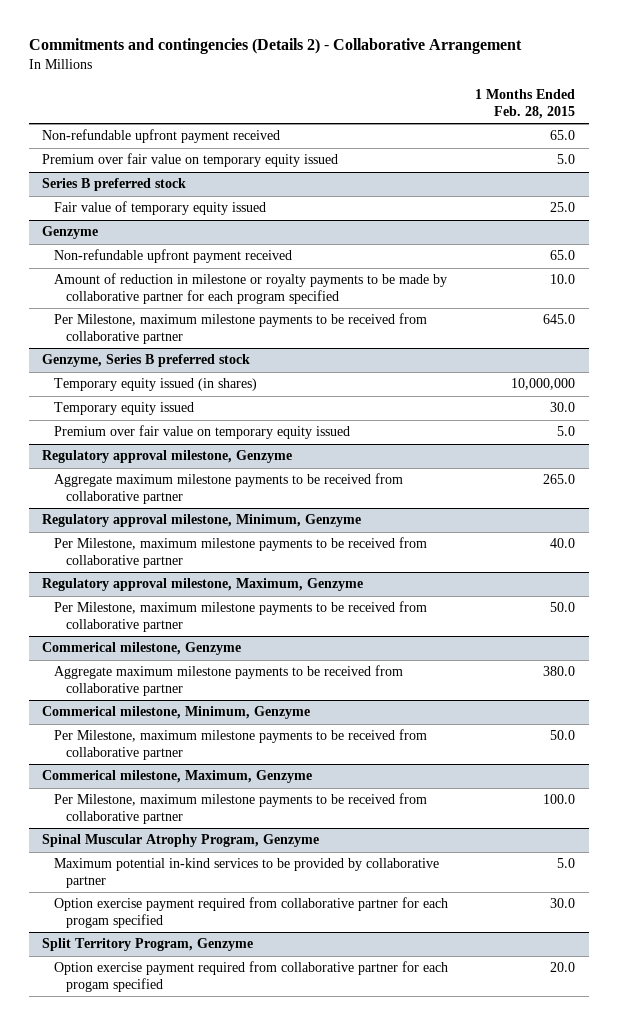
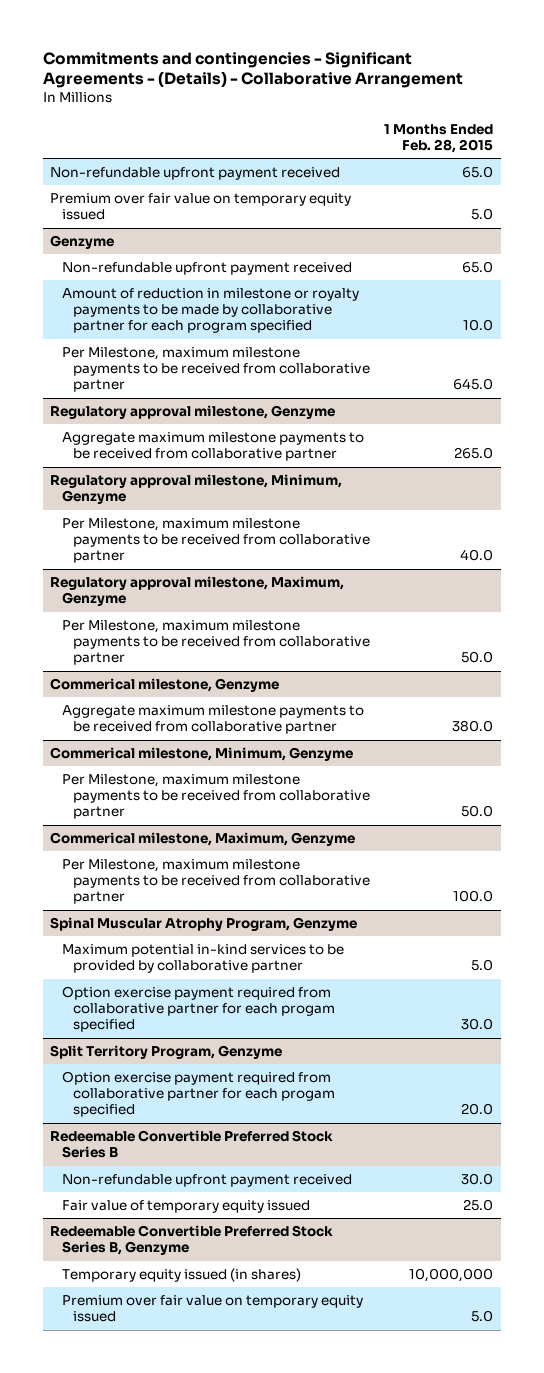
- Commitments and contingencies (Details 2) - Collaborative Arrangement
+ Commitments and contingencies - Significant Agreements - (Details) - Collaborative Arrangement
- Series B preferred stock
- Fair value of temporary equity issued | 25.0
- Genzyme, Series B preferred stock
- Temporary equity issued (in shares) | 10,000,000
- Temporary equity issued | 30.0
- Premium over fair value on temporary equity issued | 5.0
+ Redeemable Convertible Preferred Stock Series B
+ Non-refundable upfront payment received | 30.0
+ Fair value of temporary equity issued | 25.0
+ Redeemable Convertible Preferred Stock Series B, Genzyme
+ Temporary equity issued (in shares) | 10,000,000
+ Premium over fair value on temporary equity issued | 5.0

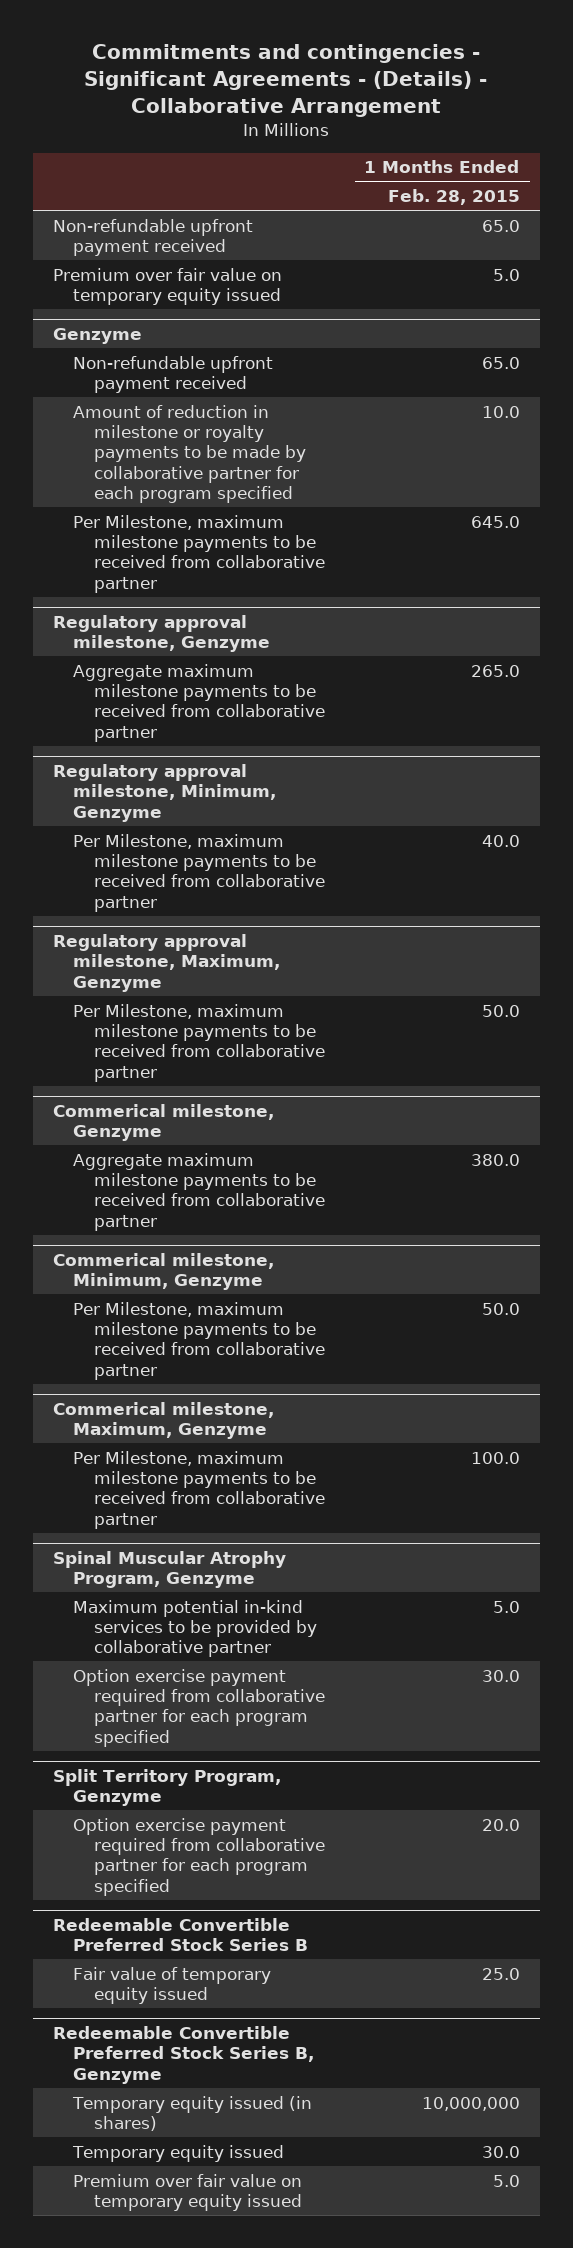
@ Spinal Muscular Atrophy Program, Genzyme
- Option exercise payment required from collaborative partner for each progam specified | 30.0
+ Option exercise payment required from collaborative partner for each program specified | 30.0
@ Split Territory Program, Genzyme
- Option exercise payment required from collaborative partner for each progam specified | 20.0
+ Option exercise payment required from collaborative partner for each program specified | 20.0
@ Redeemable Convertible Preferred Stock Series B
- Non-refundable upfront payment received | 30.0
@ Redeemable Convertible Preferred Stock Series B, Genzyme
+ Temporary equity issued | 30.0

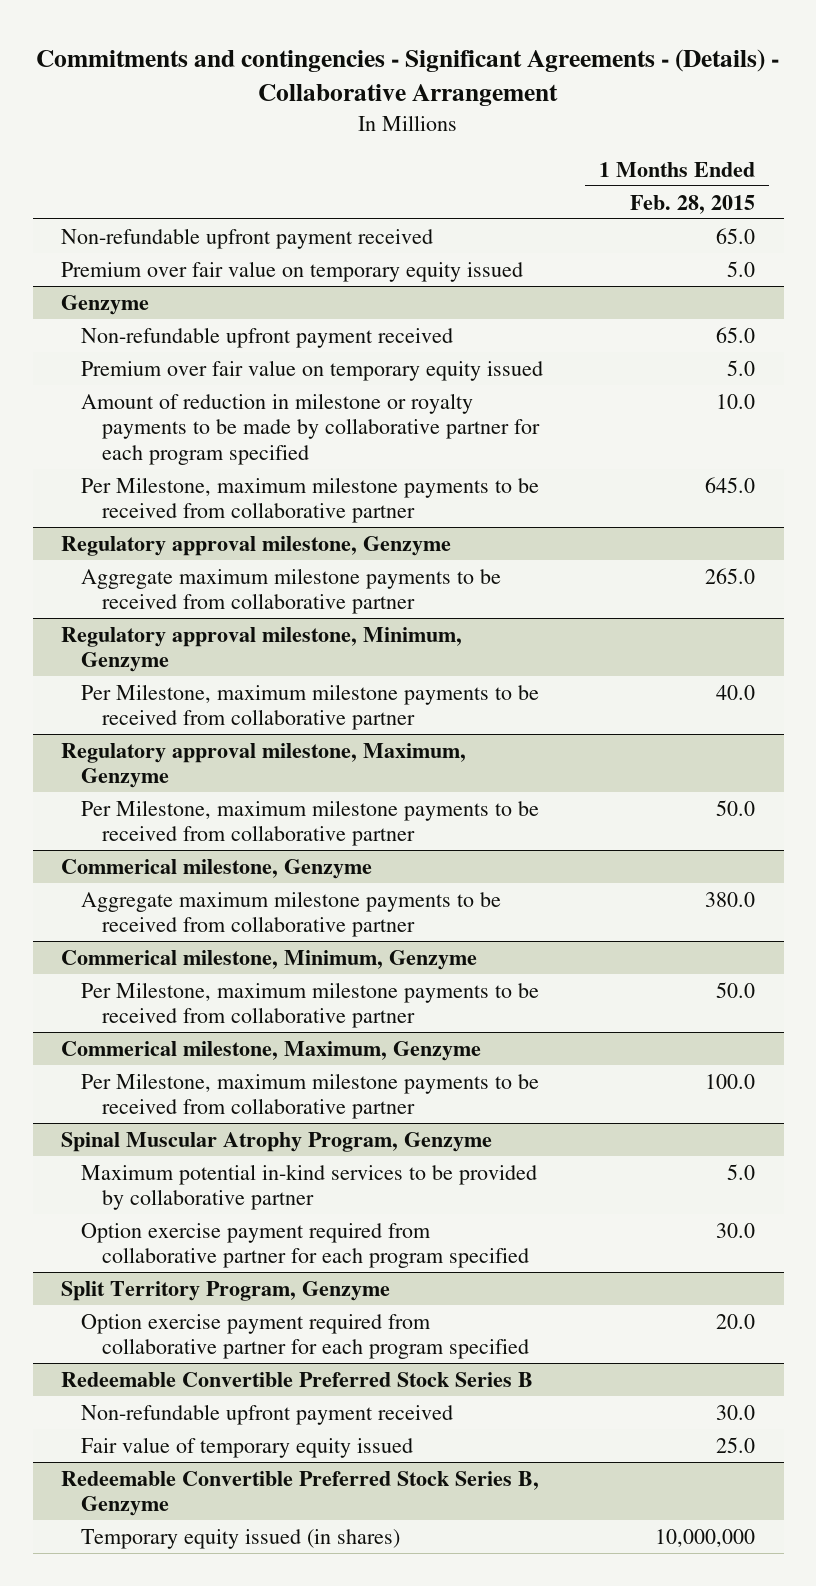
@ Genzyme
+ Premium over fair value on temporary equity issued | 5.0
@ Redeemable Convertible Preferred Stock Series B
+ Non-refundable upfront payment received | 30.0
@ Redeemable Convertible Preferred Stock Series B, Genzyme
- Temporary equity issued | 30.0
- Premium over fair value on temporary equity issued | 5.0

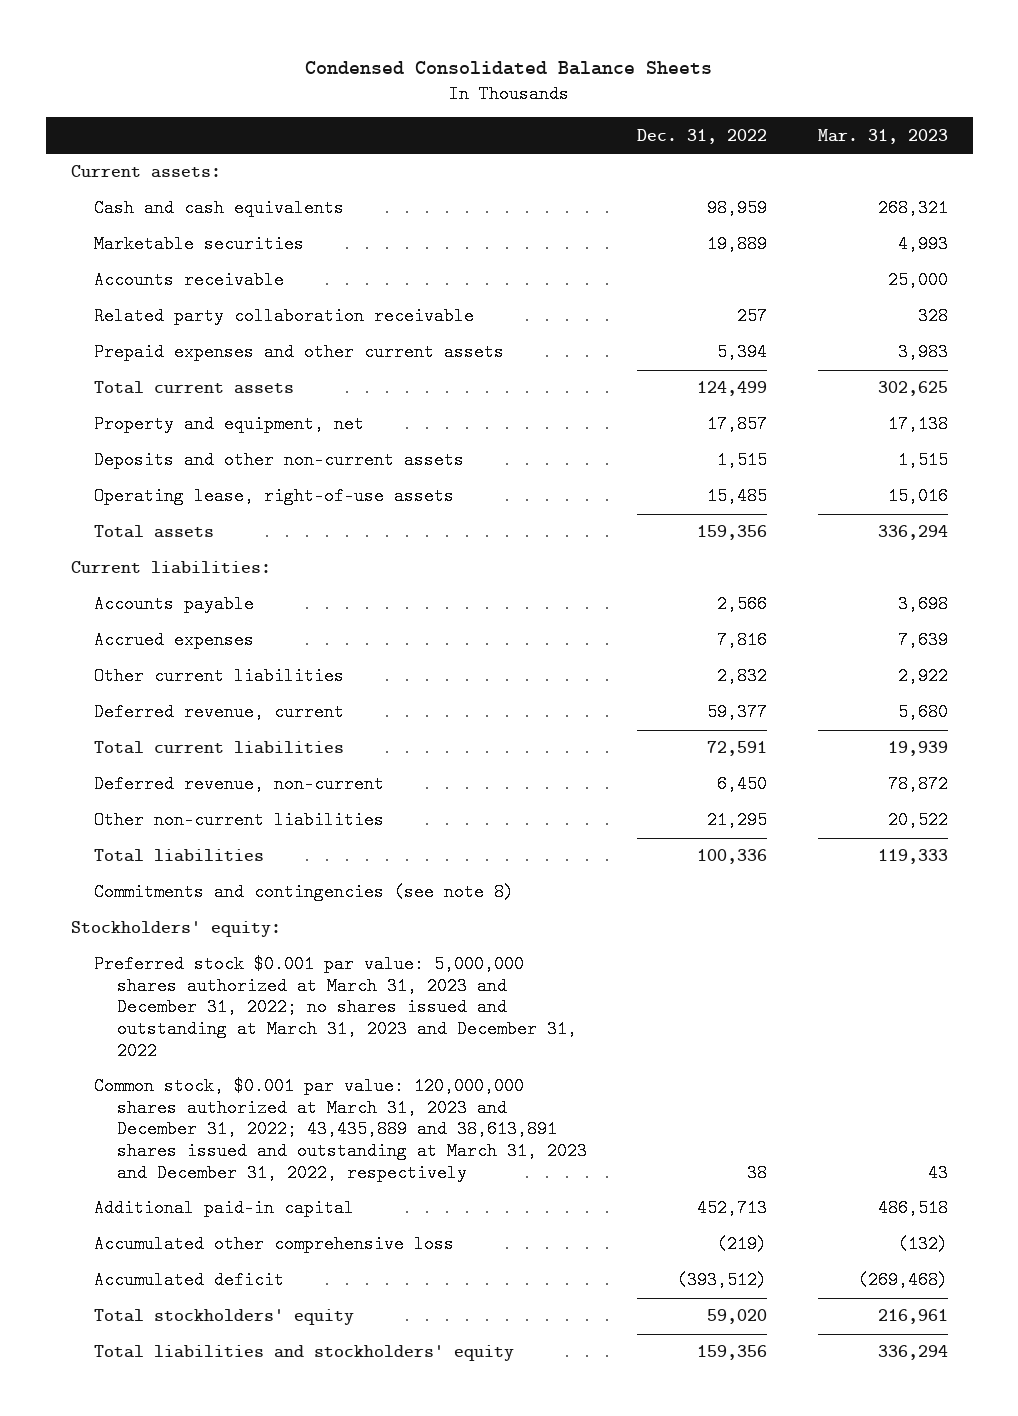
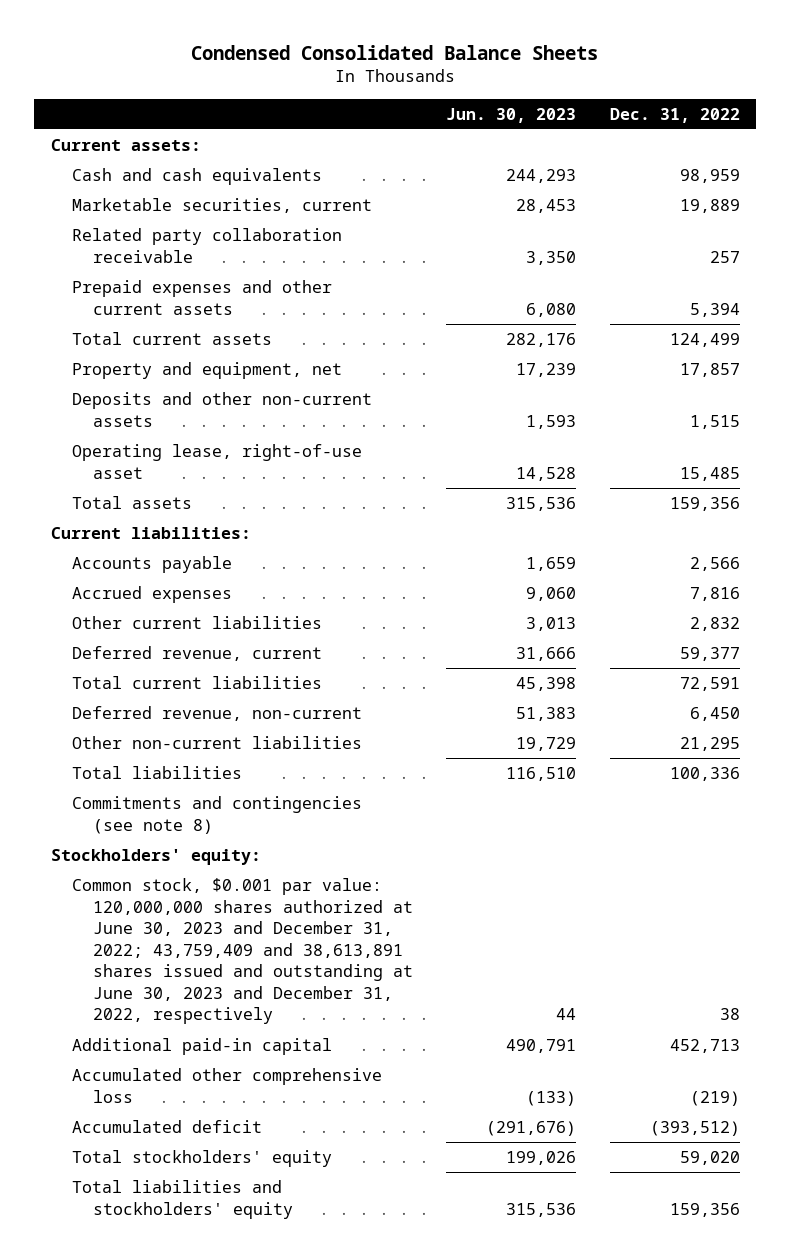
- | Dec. 31, 2022 | Mar. 31, 2023
+ | Jun. 30, 2023 | Dec. 31, 2022
- Marketable securities | 19,889 | 4,993
- Accounts receivable | | 25,000
+ Marketable securities, current | 28,453 | 19,889
- Operating lease, right-of-use assets | 15,485 | 15,016
+ Operating lease, right-of-use asset | 14,528 | 15,485
- Preferred stock $0.001 par value: 5,000,000 shares authorized at March 31, 2023 and December 31, 2022; no shares issued and outstanding at March 31, 2023 and December 31, 2022
- Common stock, $0.001 par value: 120,000,000 shares authorized at March 31, 2023 and December 31, 2022; 43,435,889 and 38,613,891 shares issued and outstanding at March 31, 2023 and December 31, 2022, respectively | 38 | 43
+ Common stock, $0.001 par value: 120,000,000 shares authorized at June 30, 2023 and December 31, 2022; 43,759,409 and 38,613,891 shares issued and outstanding at June 30, 2023 and December 31, 2022, respectively | 44 | 38

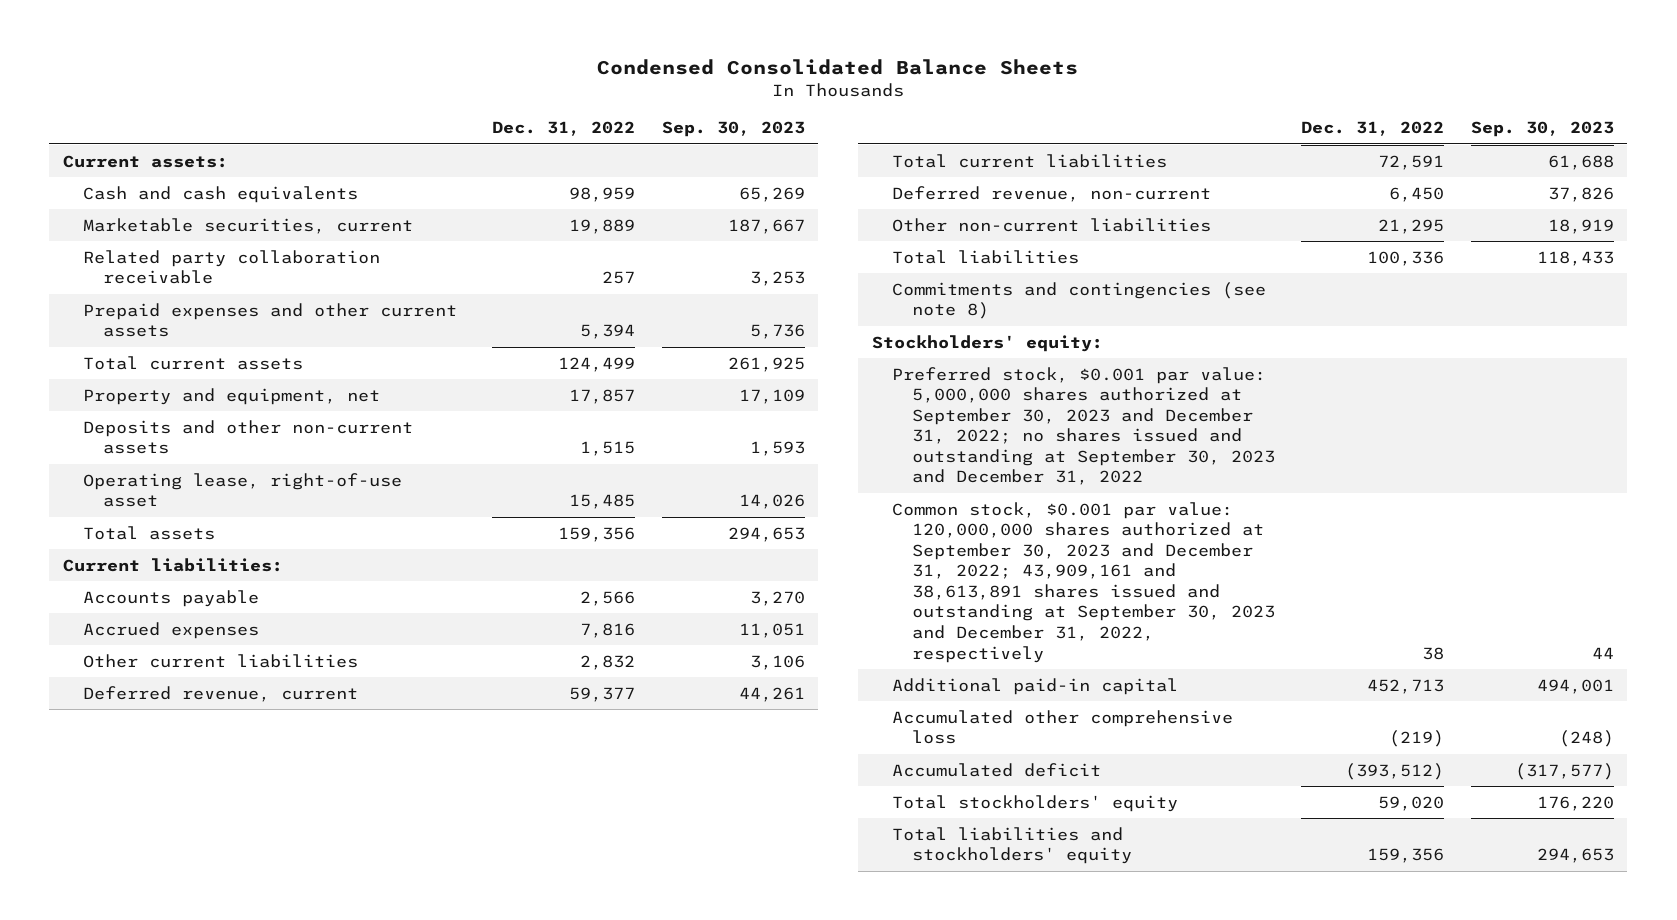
- | Jun. 30, 2023 | Dec. 31, 2022
+ | Dec. 31, 2022 | Sep. 30, 2023
- Common stock, $0.001 par value: 120,000,000 shares authorized at June 30, 2023 and December 31, 2022; 43,759,409 and 38,613,891 shares issued and outstanding at June 30, 2023 and December 31, 2022, respectively | 44 | 38
+ Preferred stock, $0.001 par value: 5,000,000 shares authorized at September 30, 2023 and December 31, 2022; no shares issued and outstanding at September 30, 2023 and December 31, 2022
+ Common stock, $0.001 par value: 120,000,000 shares authorized at September 30, 2023 and December 31, 2022; 43,909,161 and 38,613,891 shares issued and outstanding at September 30, 2023 and December 31, 2022, respectively | 38 | 44

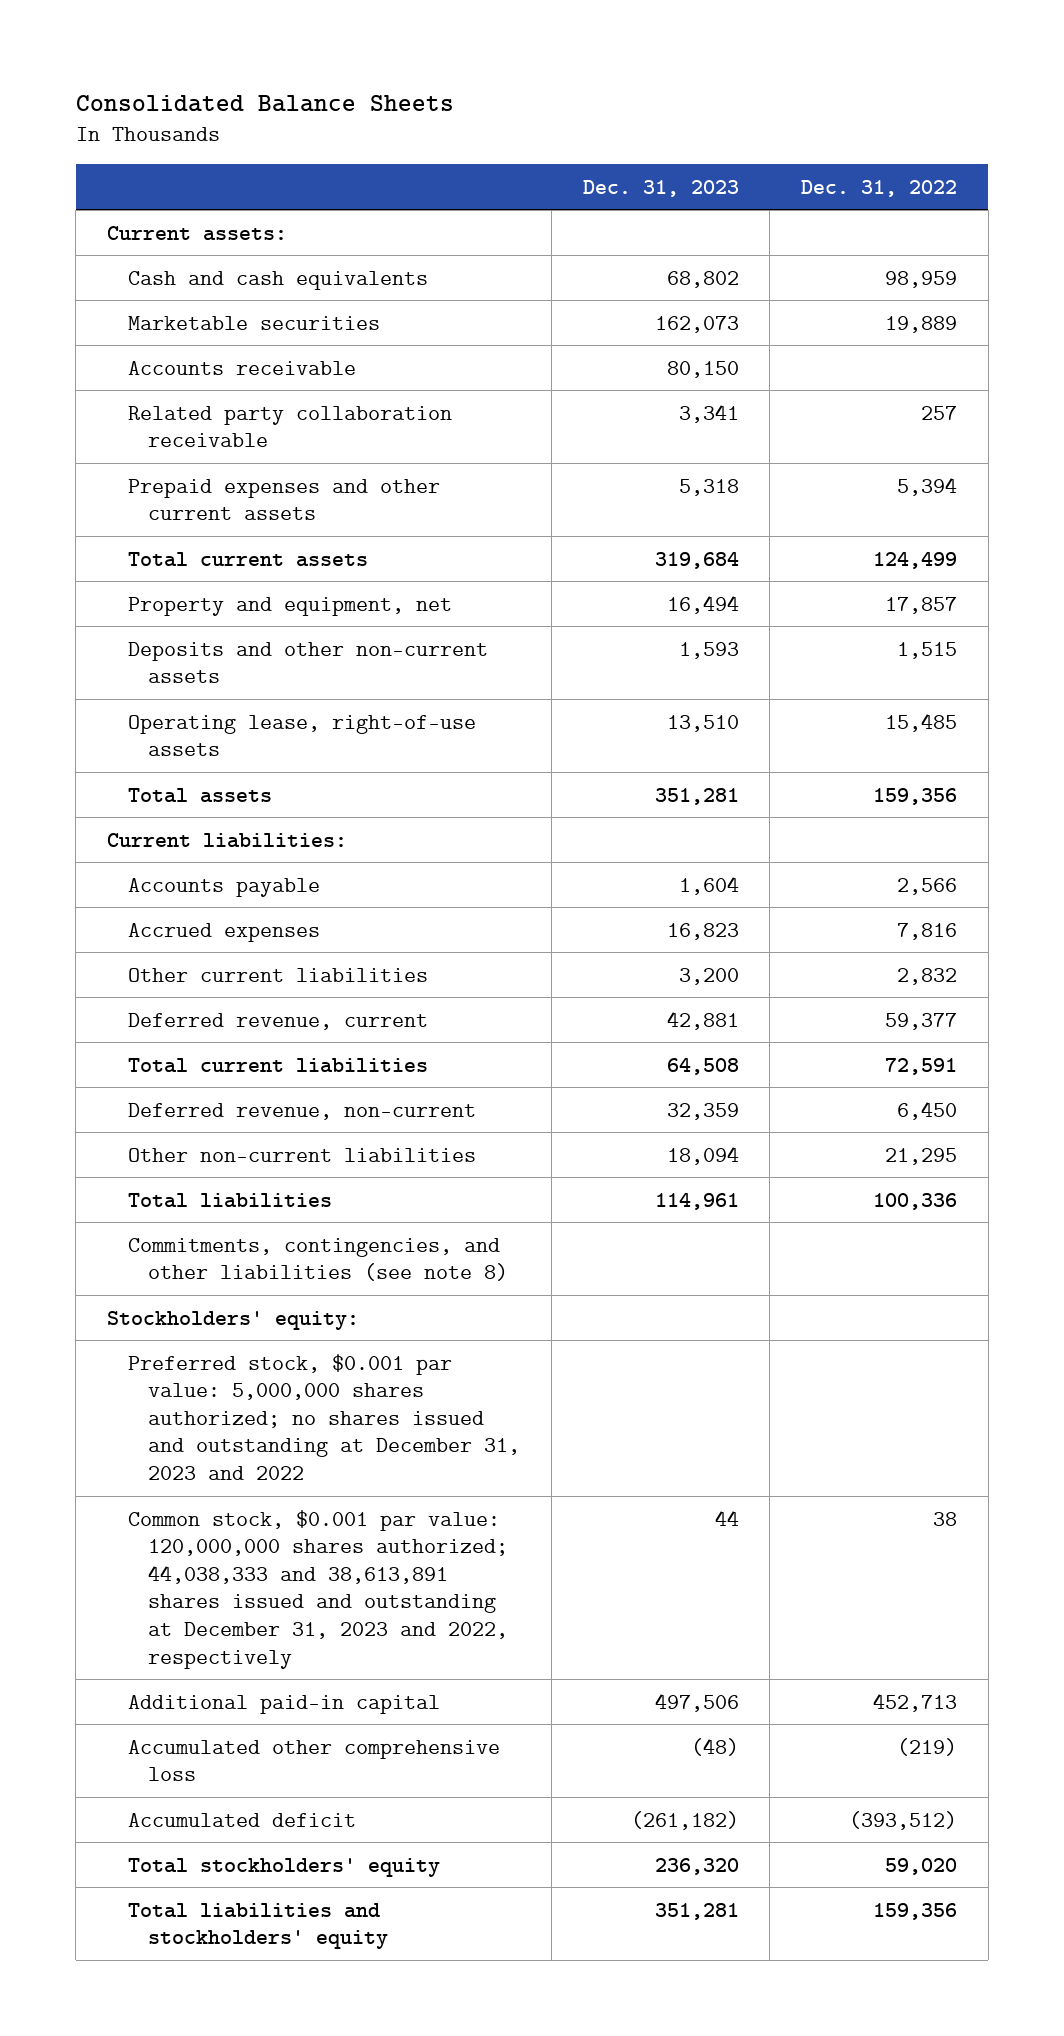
- Condensed Consolidated Balance Sheets
+ Consolidated Balance Sheets
- | Dec. 31, 2022 | Sep. 30, 2023
+ | Dec. 31, 2023 | Dec. 31, 2022
- Marketable securities, current | 19,889 | 187,667
+ Marketable securities | 162,073 | 19,889
+ Accounts receivable | 80,150 |
- Operating lease, right-of-use asset | 15,485 | 14,026
+ Operating lease, right-of-use assets | 13,510 | 15,485
- Commitments and contingencies (see note 8)
+ Commitments, contingencies, and other liabilities (see note 8)
- Preferred stock, $0.001 par value: 5,000,000 shares authorized at September 30, 2023 and December 31, 2022; no shares issued and outstanding at September 30, 2023 and December 31, 2022
- Common stock, $0.001 par value: 120,000,000 shares authorized at September 30, 2023 and December 31, 2022; 43,909,161 and 38,613,891 shares issued and outstanding at September 30, 2023 and December 31, 2022, respectively | 38 | 44
+ Preferred stock, $0.001 par value: 5,000,000 shares authorized; no shares issued and outstanding at December 31, 2023 and 2022
+ Common stock, $0.001 par value: 120,000,000 shares authorized; 44,038,333 and 38,613,891 shares issued and outstanding at December 31, 2023 and 2022, respectively | 44 | 38

